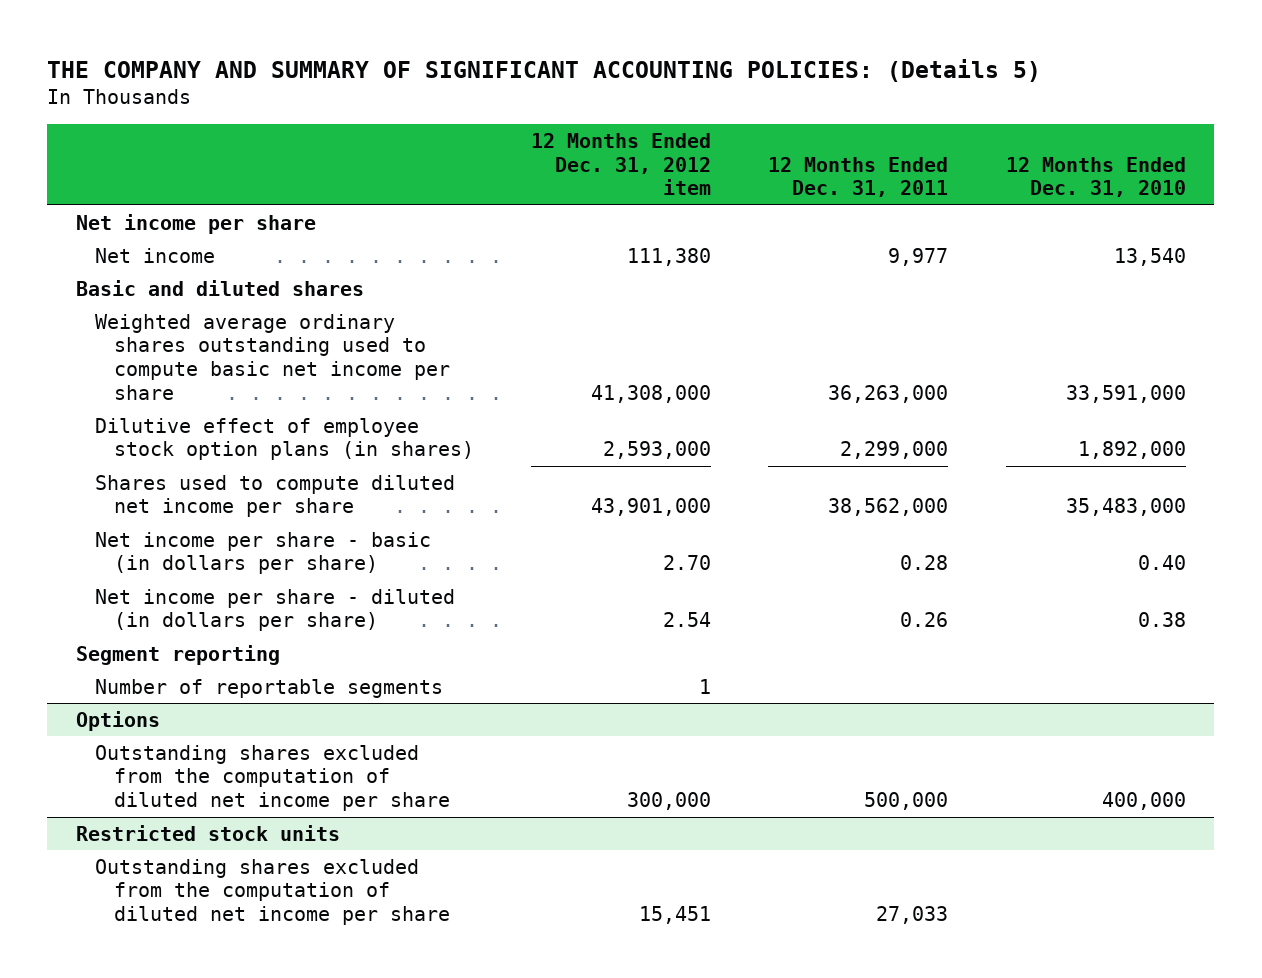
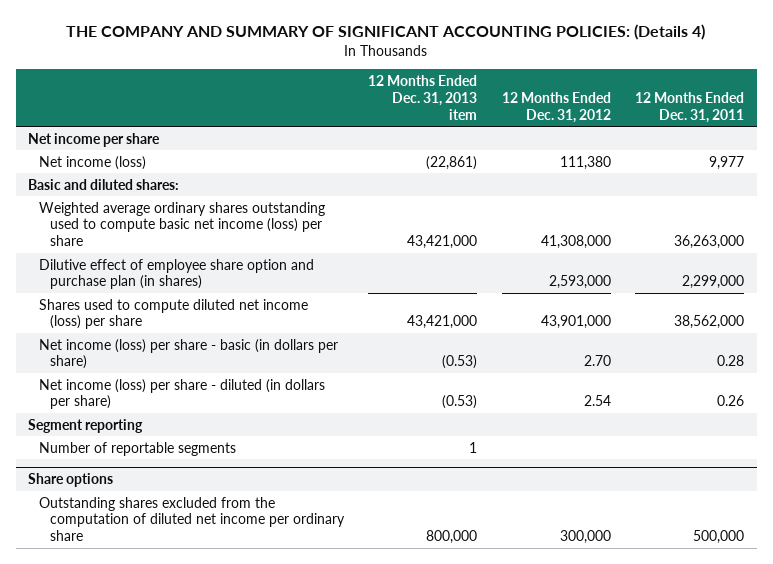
- THE COMPANY AND SUMMARY OF SIGNIFICANT ACCOUNTING POLICIES: (Details 5)
+ THE COMPANY AND SUMMARY OF SIGNIFICANT ACCOUNTING POLICIES: (Details 4)
- | 12 Months Ended Dec. 31, 2012 item | 12 Months Ended Dec. 31, 2011 | 12 Months Ended Dec. 31, 2010
+ | 12 Months Ended Dec. 31, 2013 item | 12 Months Ended Dec. 31, 2012 | 12 Months Ended Dec. 31, 2011
- Net income | 111,380 | 9,977 | 13,540
- Basic and diluted shares
- Weighted average ordinary shares outstanding used to compute basic net income per share | 41,308,000 | 36,263,000 | 33,591,000
- Dilutive effect of employee stock option plans (in shares) | 2,593,000 | 2,299,000 | 1,892,000
- Shares used to compute diluted net income per share | 43,901,000 | 38,562,000 | 35,483,000
- Net income per share - basic (in dollars per share) | 2.70 | 0.28 | 0.40
- Net income per share - diluted (in dollars per share) | 2.54 | 0.26 | 0.38
+ Net income (loss) | (22,861) | 111,380 | 9,977
+ Basic and diluted shares:
+ Weighted average ordinary shares outstanding used to compute basic net income (loss) per share | 43,421,000 | 41,308,000 | 36,263,000
+ Dilutive effect of employee share option and purchase plan (in shares) | | 2,593,000 | 2,299,000
+ Shares used to compute diluted net income (loss) per share | 43,421,000 | 43,901,000 | 38,562,000
+ Net income (loss) per share - basic (in dollars per share) | (0.53) | 2.70 | 0.28
+ Net income (loss) per share - diluted (in dollars per share) | (0.53) | 2.54 | 0.26
- Options
- Outstanding shares excluded from the computation of diluted net income per share | 300,000 | 500,000 | 400,000
- Restricted stock units
- Outstanding shares excluded from the computation of diluted net income per share | 15,451 | 27,033 |
+ Share options
+ Outstanding shares excluded from the computation of diluted net income per ordinary share | 800,000 | 300,000 | 500,000

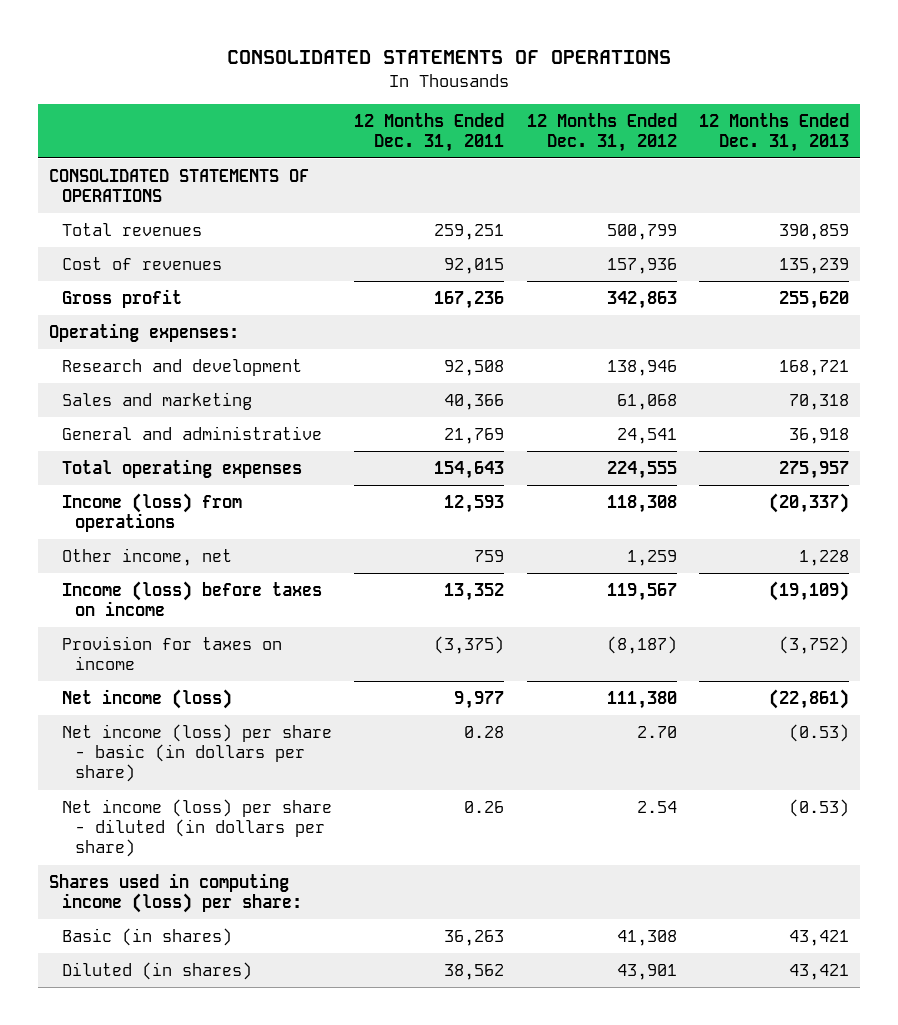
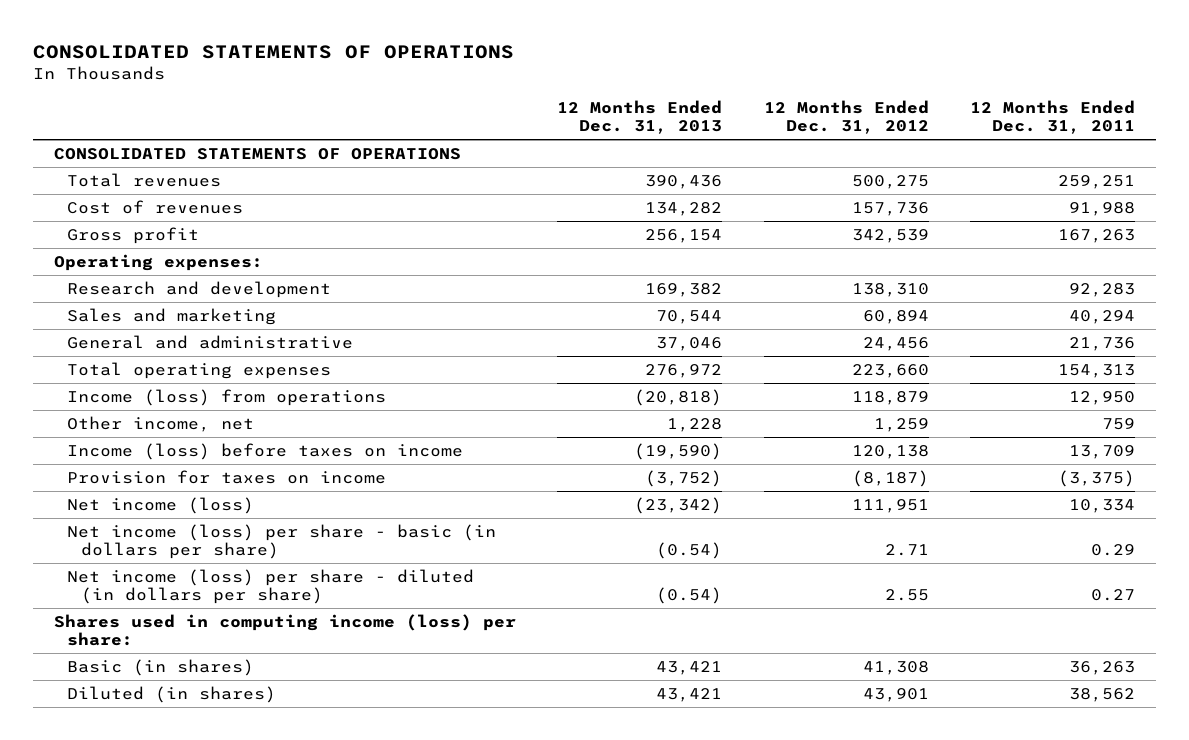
- | 12 Months Ended Dec. 31, 2011 | 12 Months Ended Dec. 31, 2012 | 12 Months Ended Dec. 31, 2013
+ | 12 Months Ended Dec. 31, 2013 | 12 Months Ended Dec. 31, 2012 | 12 Months Ended Dec. 31, 2011
- Total revenues | 259,251 | 500,799 | 390,859
- Cost of revenues | 92,015 | 157,936 | 135,239
- Gross profit | 167,236 | 342,863 | 255,620
+ Total revenues | 390,436 | 500,275 | 259,251
+ Cost of revenues | 134,282 | 157,736 | 91,988
+ Gross profit | 256,154 | 342,539 | 167,263
- Research and development | 92,508 | 138,946 | 168,721
- Sales and marketing | 40,366 | 61,068 | 70,318
- General and administrative | 21,769 | 24,541 | 36,918
- Total operating expenses | 154,643 | 224,555 | 275,957
- Income (loss) from operations | 12,593 | 118,308 | (20,337)
+ Research and development | 169,382 | 138,310 | 92,283
+ Sales and marketing | 70,544 | 60,894 | 40,294
+ General and administrative | 37,046 | 24,456 | 21,736
+ Total operating expenses | 276,972 | 223,660 | 154,313
+ Income (loss) from operations | (20,818) | 118,879 | 12,950
- Income (loss) before taxes on income | 13,352 | 119,567 | (19,109)
+ Income (loss) before taxes on income | (19,590) | 120,138 | 13,709
- Net income (loss) | 9,977 | 111,380 | (22,861)
- Net income (loss) per share - basic (in dollars per share) | 0.28 | 2.70 | (0.53)
- Net income (loss) per share - diluted (in dollars per share) | 0.26 | 2.54 | (0.53)
+ Net income (loss) | (23,342) | 111,951 | 10,334
+ Net income (loss) per share - basic (in dollars per share) | (0.54) | 2.71 | 0.29
+ Net income (loss) per share - diluted (in dollars per share) | (0.54) | 2.55 | 0.27

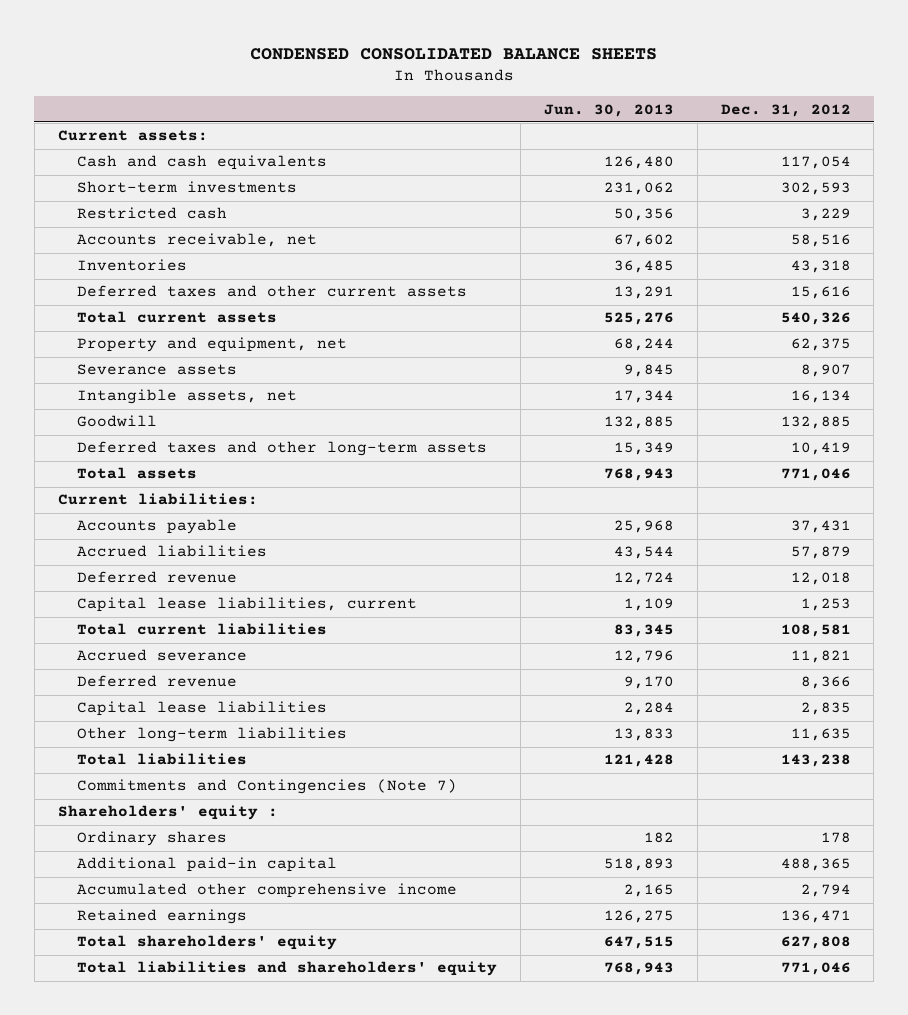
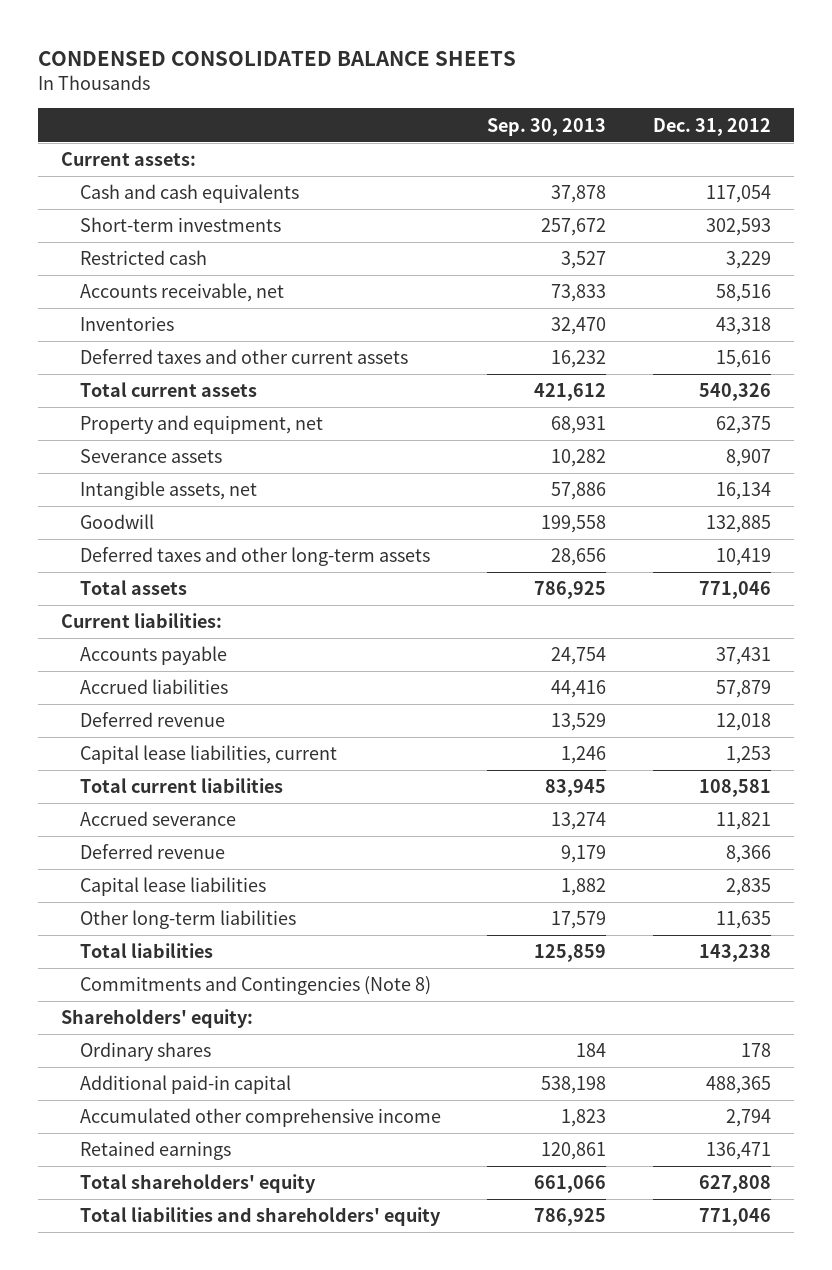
- | Jun. 30, 2013 | Dec. 31, 2012
+ | Sep. 30, 2013 | Dec. 31, 2012
- Commitments and Contingencies (Note 7)
- Shareholders' equity :
+ Commitments and Contingencies (Note 8)
+ Shareholders' equity:

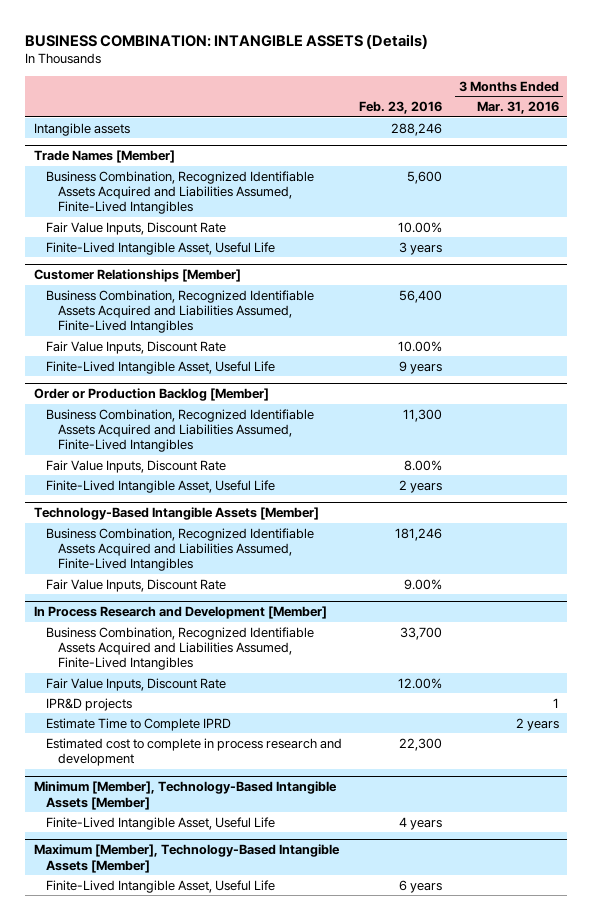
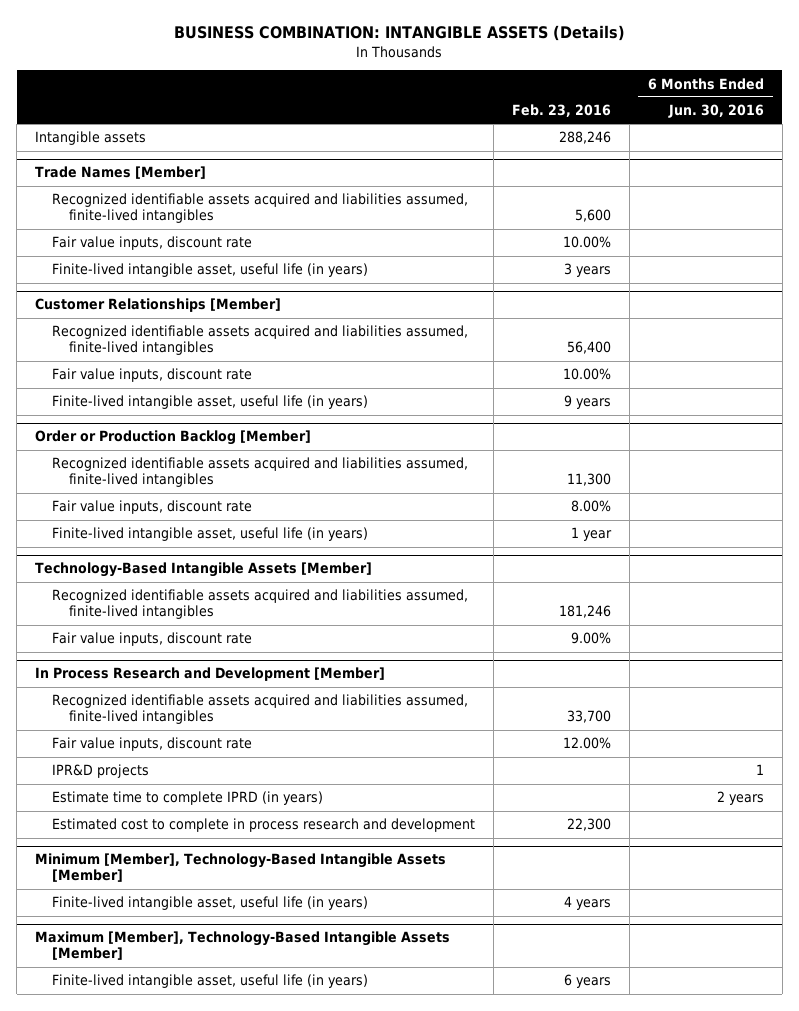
- | Feb. 23, 2016 | 3 Months Ended Mar. 31, 2016
+ | Feb. 23, 2016 | 6 Months Ended Jun. 30, 2016
@ Trade Names [Member]
- Business Combination, Recognized Identifiable Assets Acquired and Liabilities Assumed, Finite-Lived Intangibles | 5,600 |
- Fair Value Inputs, Discount Rate | 10.00% |
- Finite-Lived Intangible Asset, Useful Life | 3 years |
+ Recognized identifiable assets acquired and liabilities assumed, finite-lived intangibles | 5,600 |
+ Fair value inputs, discount rate | 10.00% |
+ Finite-lived intangible asset, useful life (in years) | 3 years |
@ Customer Relationships [Member]
- Business Combination, Recognized Identifiable Assets Acquired and Liabilities Assumed, Finite-Lived Intangibles | 56,400 |
- Fair Value Inputs, Discount Rate | 10.00% |
- Finite-Lived Intangible Asset, Useful Life | 9 years |
+ Recognized identifiable assets acquired and liabilities assumed, finite-lived intangibles | 56,400 |
+ Fair value inputs, discount rate | 10.00% |
+ Finite-lived intangible asset, useful life (in years) | 9 years |
@ Order or Production Backlog [Member]
- Business Combination, Recognized Identifiable Assets Acquired and Liabilities Assumed, Finite-Lived Intangibles | 11,300 |
- Fair Value Inputs, Discount Rate | 8.00% |
- Finite-Lived Intangible Asset, Useful Life | 2 years |
+ Recognized identifiable assets acquired and liabilities assumed, finite-lived intangibles | 11,300 |
+ Fair value inputs, discount rate | 8.00% |
+ Finite-lived intangible asset, useful life (in years) | 1 year |
@ Technology-Based Intangible Assets [Member]
- Business Combination, Recognized Identifiable Assets Acquired and Liabilities Assumed, Finite-Lived Intangibles | 181,246 |
- Fair Value Inputs, Discount Rate | 9.00% |
+ Recognized identifiable assets acquired and liabilities assumed, finite-lived intangibles | 181,246 |
+ Fair value inputs, discount rate | 9.00% |
@ In Process Research and Development [Member]
- Business Combination, Recognized Identifiable Assets Acquired and Liabilities Assumed, Finite-Lived Intangibles | 33,700 |
- Fair Value Inputs, Discount Rate | 12.00% |
+ Recognized identifiable assets acquired and liabilities assumed, finite-lived intangibles | 33,700 |
+ Fair value inputs, discount rate | 12.00% |
- Estimate Time to Complete IPRD | | 2 years
+ Estimate time to complete IPRD (in years) | | 2 years
@ Minimum [Member], Technology-Based Intangible Assets [Member]
- Finite-Lived Intangible Asset, Useful Life | 4 years |
+ Finite-lived intangible asset, useful life (in years) | 4 years |
@ Maximum [Member], Technology-Based Intangible Assets [Member]
- Finite-Lived Intangible Asset, Useful Life | 6 years |
+ Finite-lived intangible asset, useful life (in years) | 6 years |

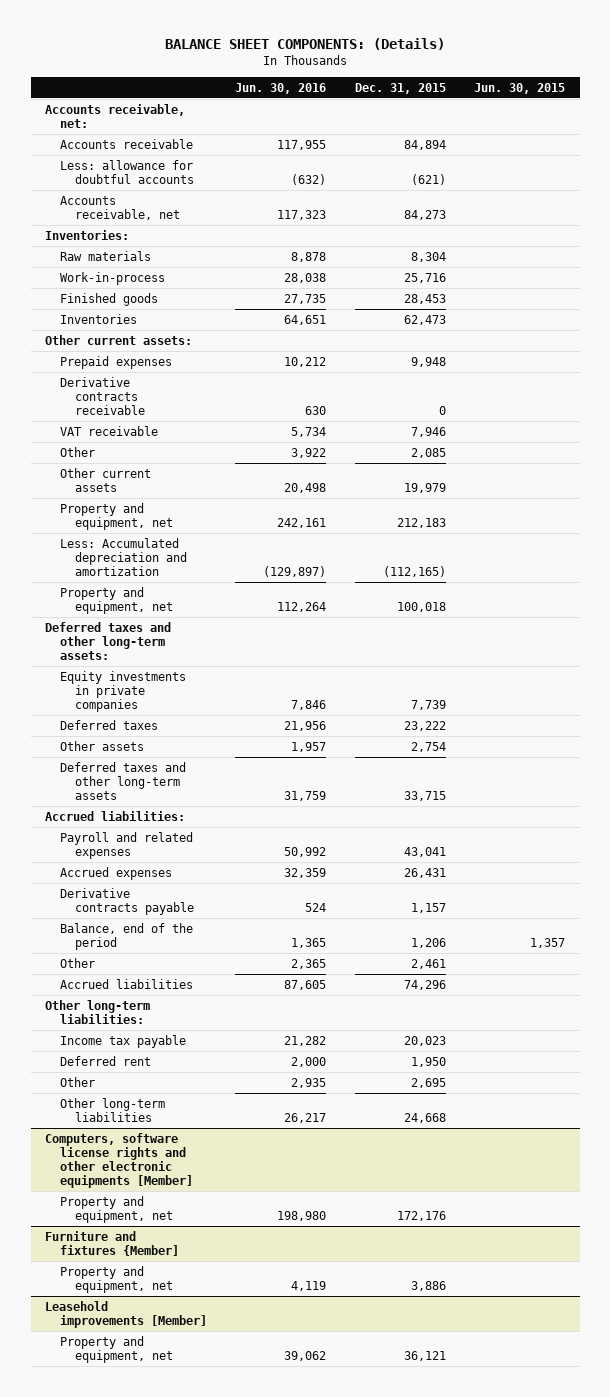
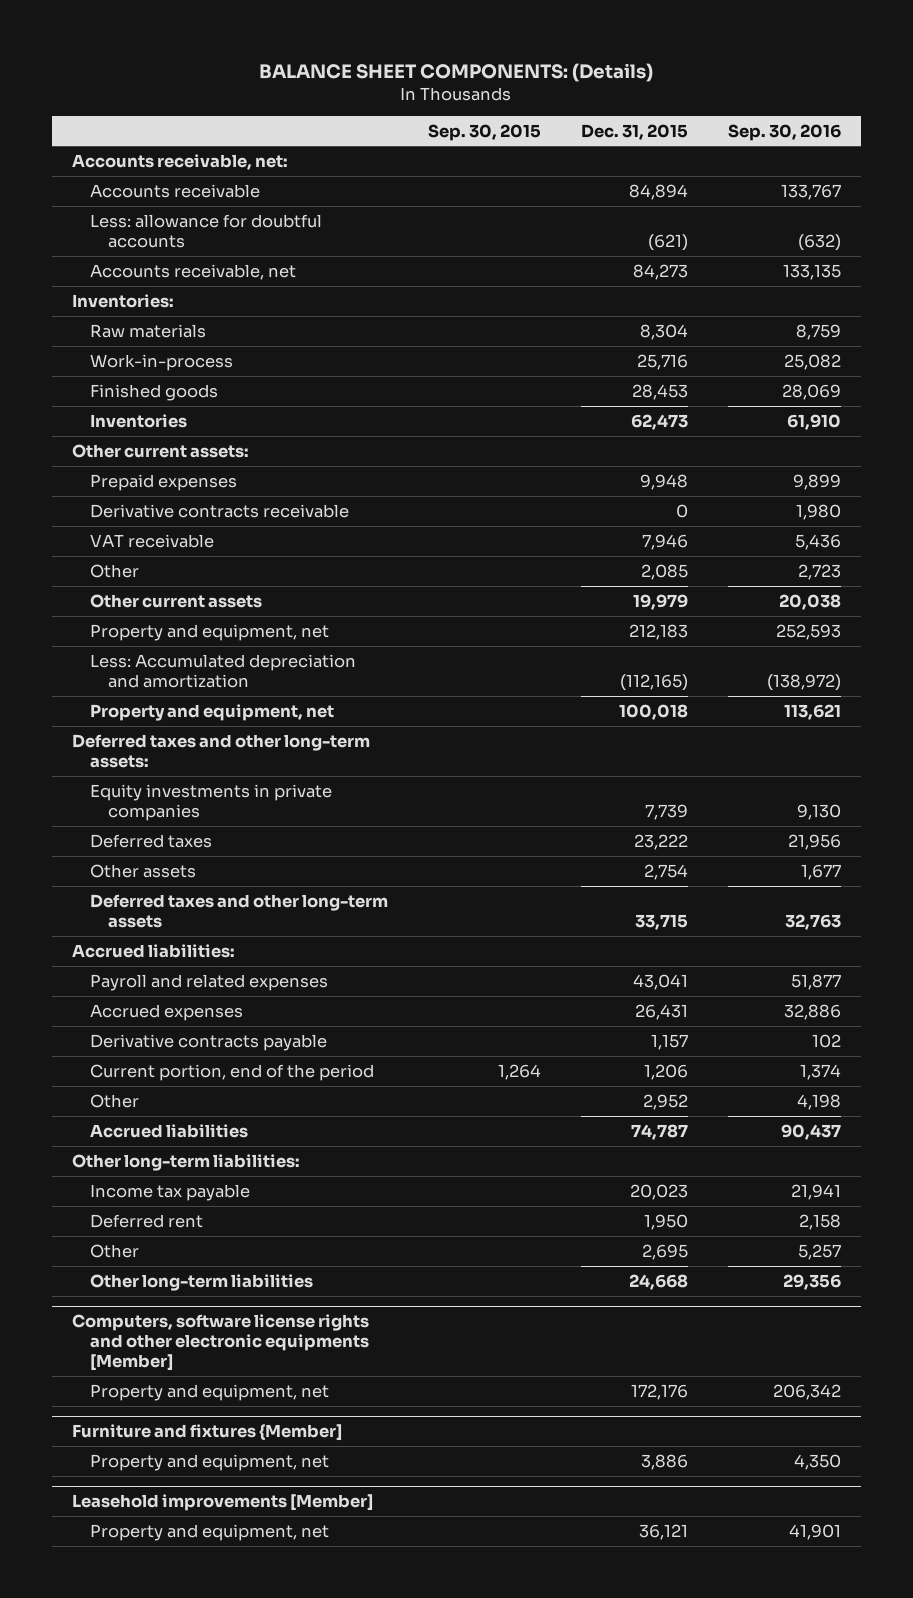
- | Jun. 30, 2016 | Dec. 31, 2015 | Jun. 30, 2015
+ | Sep. 30, 2015 | Dec. 31, 2015 | Sep. 30, 2016
- Balance, end of the period | 1,365 | 1,206 | 1,357
- Other | 2,365 | 2,461 |
- Accrued liabilities | 87,605 | 74,296 |
+ Current portion, end of the period | 1,264 | 1,206 | 1,374
+ Other | | 2,952 | 4,198
+ Accrued liabilities | | 74,787 | 90,437

